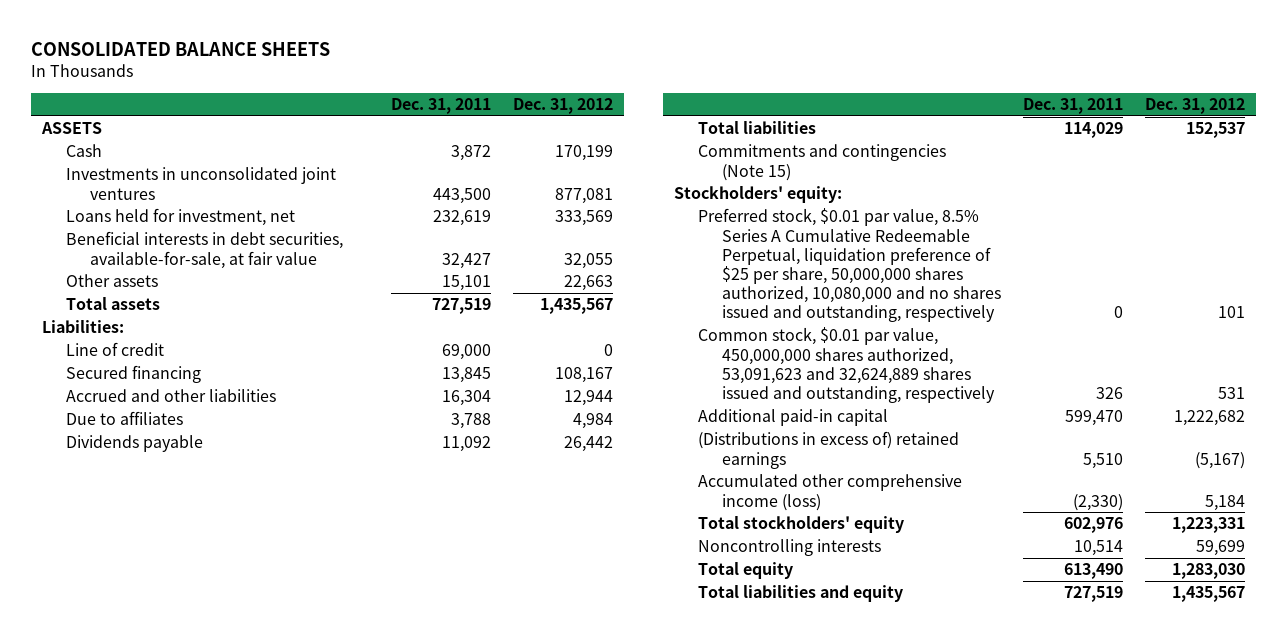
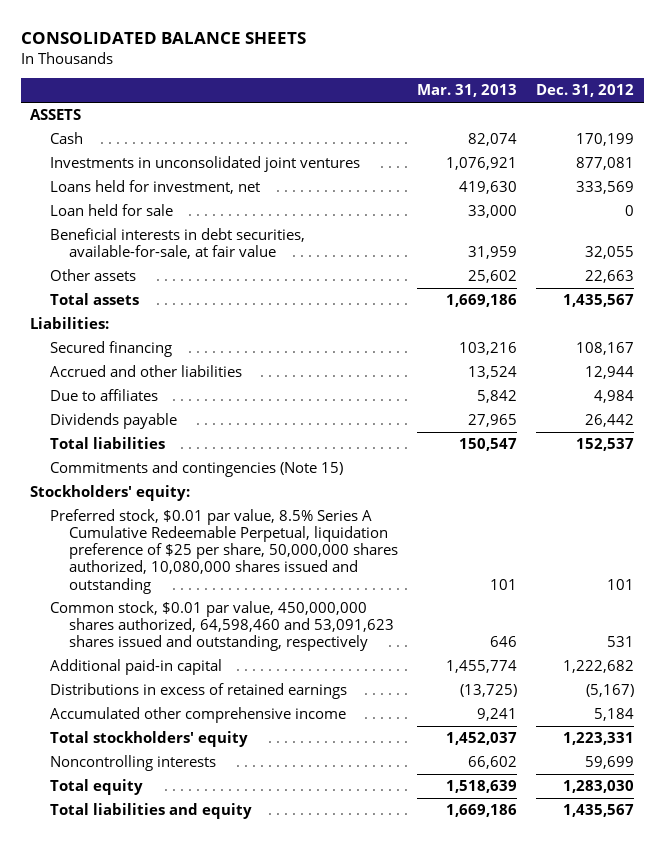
- | Dec. 31, 2011 | Dec. 31, 2012
+ | Mar. 31, 2013 | Dec. 31, 2012
+ Loan held for sale | 33,000 | 0
- Line of credit | 69,000 | 0
- Preferred stock, $0.01 par value, 8.5% Series A Cumulative Redeemable Perpetual, liquidation preference of $25 per share, 50,000,000 shares authorized, 10,080,000 and no shares issued and outstanding, respectively | 0 | 101
- Common stock, $0.01 par value, 450,000,000 shares authorized, 53,091,623 and 32,624,889 shares issued and outstanding, respectively | 326 | 531
+ Preferred stock, $0.01 par value, 8.5% Series A Cumulative Redeemable Perpetual, liquidation preference of $25 per share, 50,000,000 shares authorized, 10,080,000 shares issued and outstanding | 101 | 101
+ Common stock, $0.01 par value, 450,000,000 shares authorized, 64,598,460 and 53,091,623 shares issued and outstanding, respectively | 646 | 531
- (Distributions in excess of) retained earnings | 5,510 | (5,167)
- Accumulated other comprehensive income (loss) | (2,330) | 5,184
+ Distributions in excess of retained earnings | (13,725) | (5,167)
+ Accumulated other comprehensive income | 9,241 | 5,184

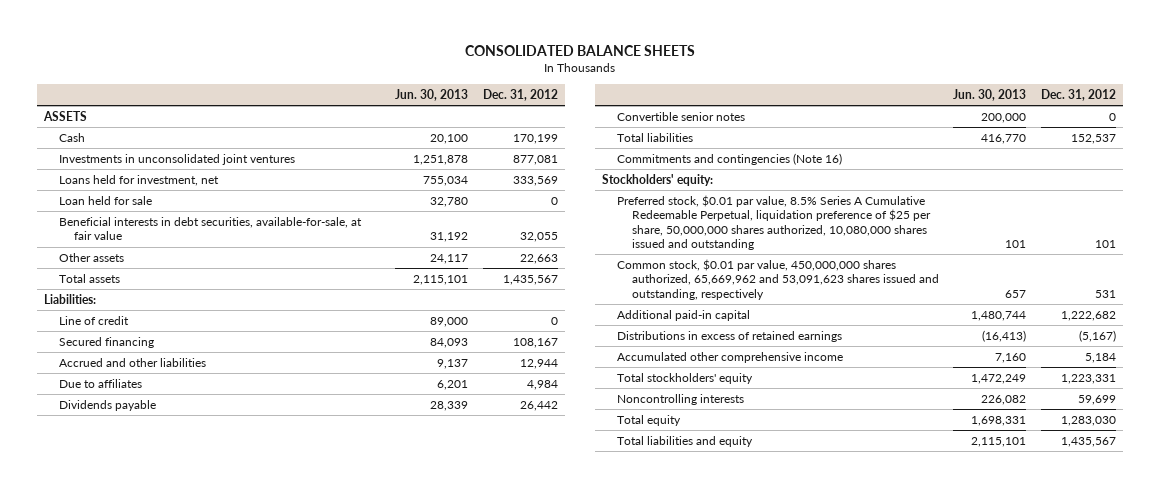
- | Mar. 31, 2013 | Dec. 31, 2012
+ | Jun. 30, 2013 | Dec. 31, 2012
+ Line of credit | 89,000 | 0
+ Convertible senior notes | 200,000 | 0
- Commitments and contingencies (Note 15)
+ Commitments and contingencies (Note 16)
- Common stock, $0.01 par value, 450,000,000 shares authorized, 64,598,460 and 53,091,623 shares issued and outstanding, respectively | 646 | 531
+ Common stock, $0.01 par value, 450,000,000 shares authorized, 65,669,962 and 53,091,623 shares issued and outstanding, respectively | 657 | 531

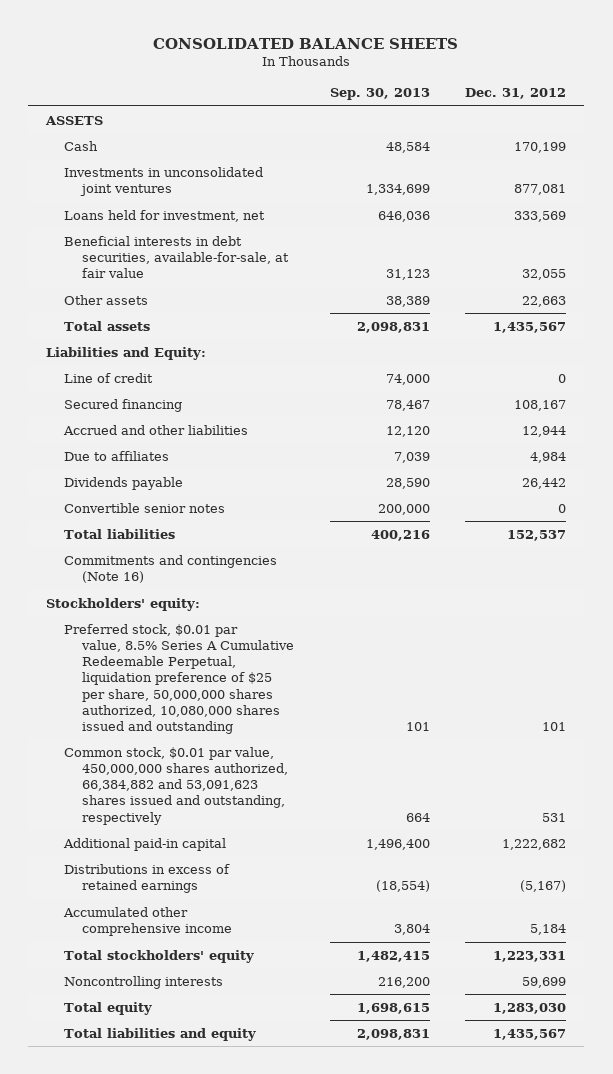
- | Jun. 30, 2013 | Dec. 31, 2012
+ | Sep. 30, 2013 | Dec. 31, 2012
- Loan held for sale | 32,780 | 0
- Liabilities:
+ Liabilities and Equity:
- Common stock, $0.01 par value, 450,000,000 shares authorized, 65,669,962 and 53,091,623 shares issued and outstanding, respectively | 657 | 531
+ Common stock, $0.01 par value, 450,000,000 shares authorized, 66,384,882 and 53,091,623 shares issued and outstanding, respectively | 664 | 531

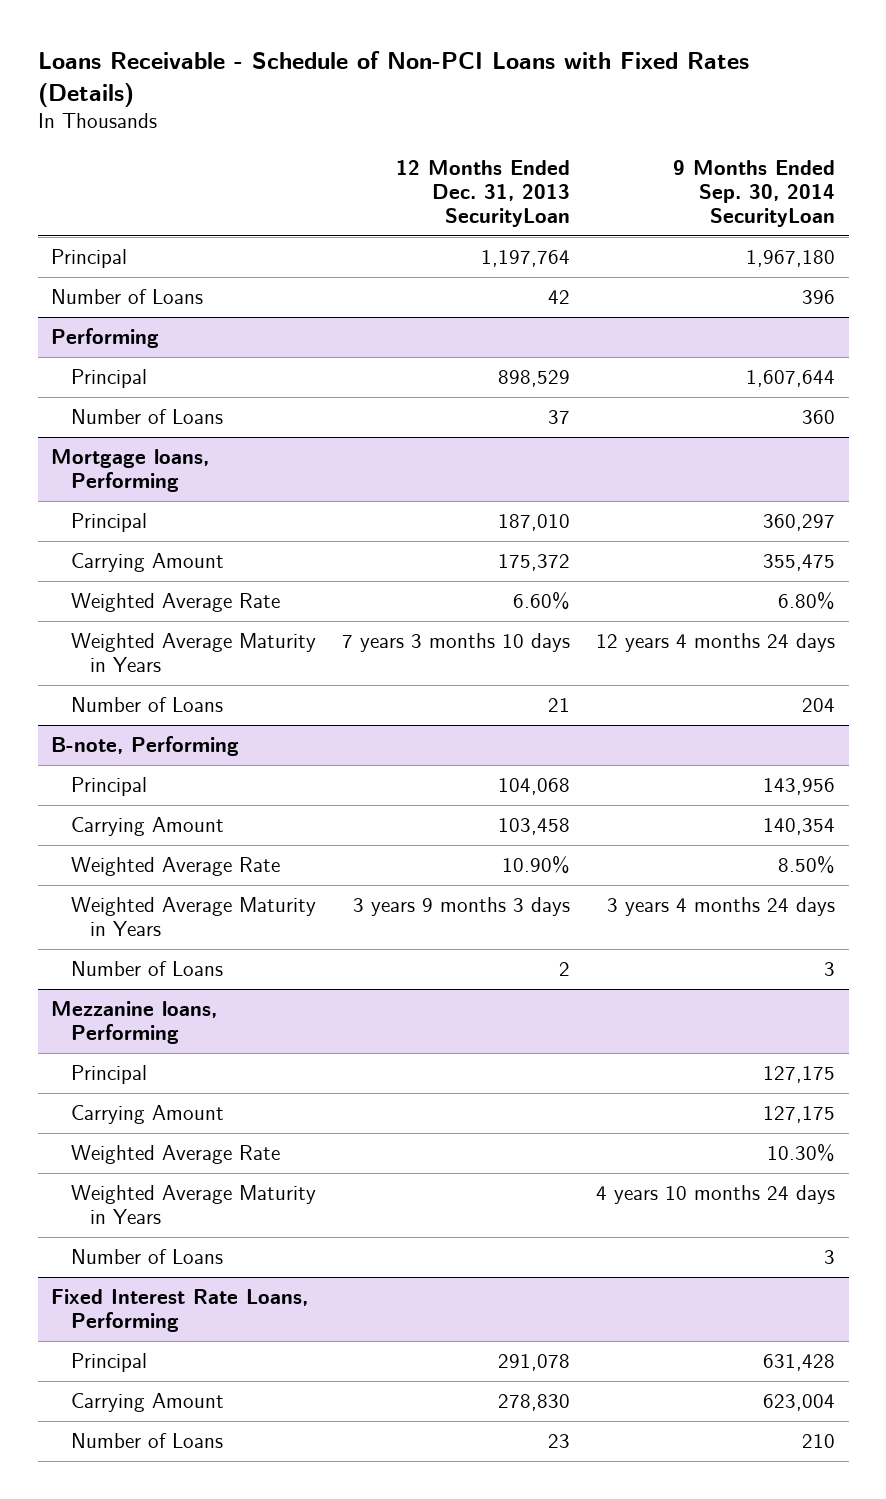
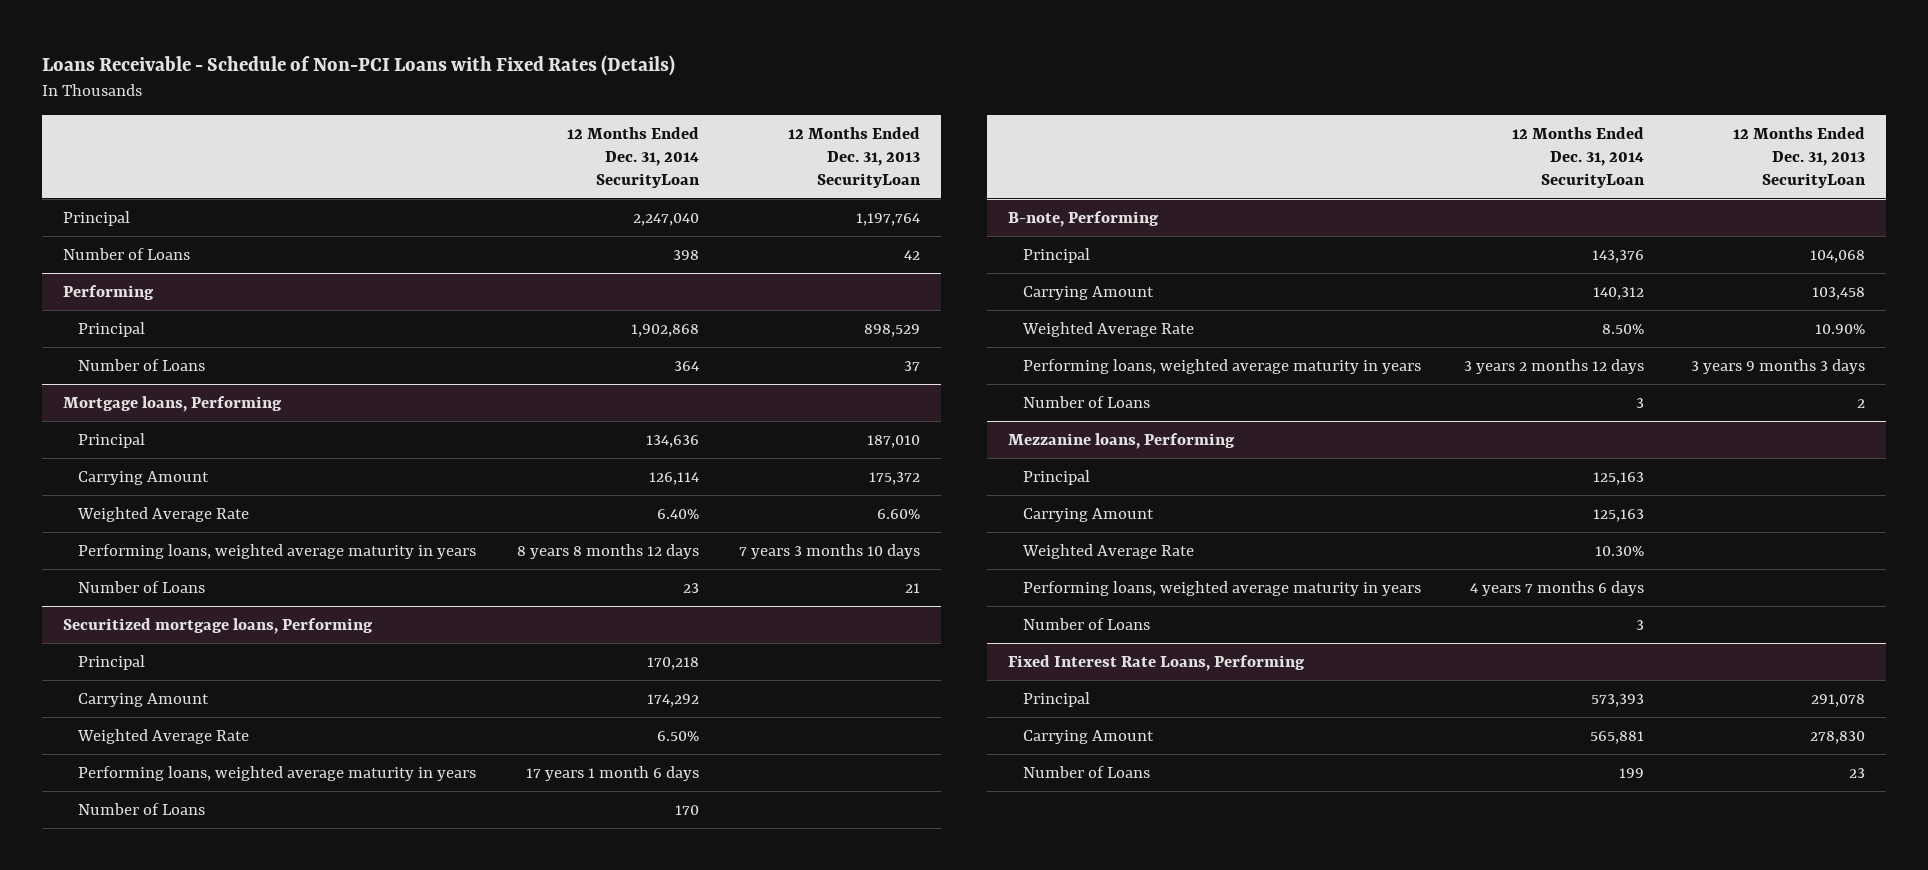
- | 12 Months Ended Dec. 31, 2013 SecurityLoan | 9 Months Ended Sep. 30, 2014 SecurityLoan
+ | 12 Months Ended Dec. 31, 2014 SecurityLoan | 12 Months Ended Dec. 31, 2013 SecurityLoan
@ Mortgage loans, Performing
- Weighted Average Maturity in Years | 7 years 3 months 10 days | 12 years 4 months 24 days
+ Performing loans, weighted average maturity in years | 8 years 8 months 12 days | 7 years 3 months 10 days
+ Securitized mortgage loans, Performing
+ Principal | 170,218 |
+ Carrying Amount | 174,292 |
+ Weighted Average Rate | 6.50% |
+ Performing loans, weighted average maturity in years | 17 years 1 month 6 days |
+ Number of Loans | 170 |
@ B-note, Performing
- Weighted Average Maturity in Years | 3 years 9 months 3 days | 3 years 4 months 24 days
+ Performing loans, weighted average maturity in years | 3 years 2 months 12 days | 3 years 9 months 3 days
@ Mezzanine loans, Performing
- Weighted Average Maturity in Years | | 4 years 10 months 24 days
+ Performing loans, weighted average maturity in years | 4 years 7 months 6 days |

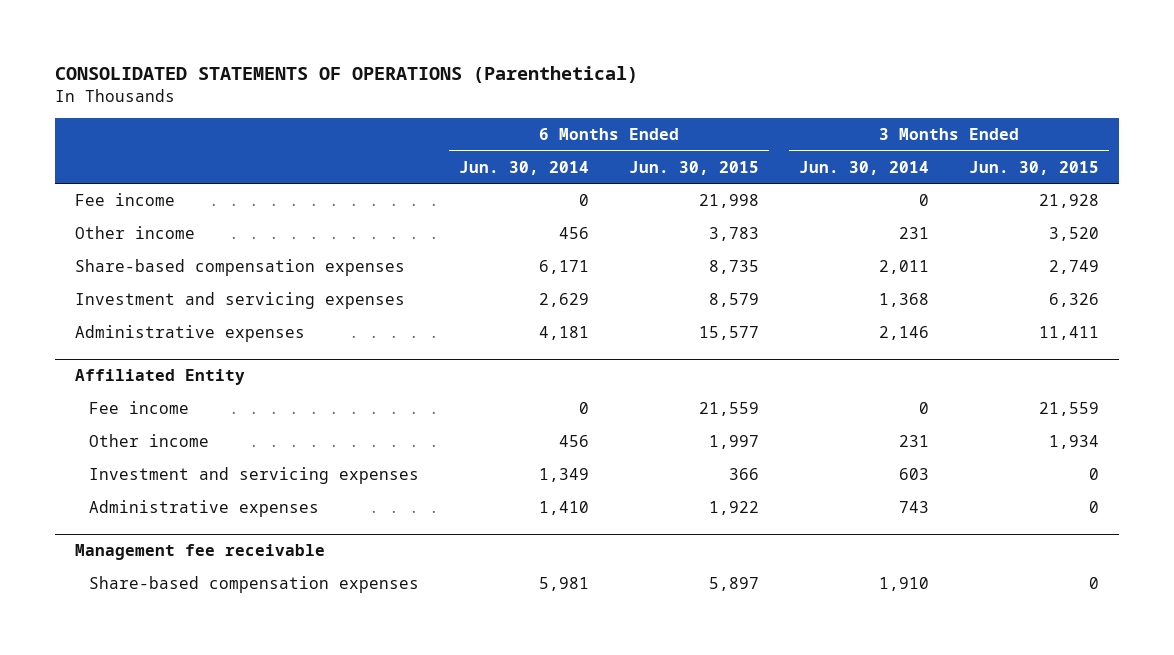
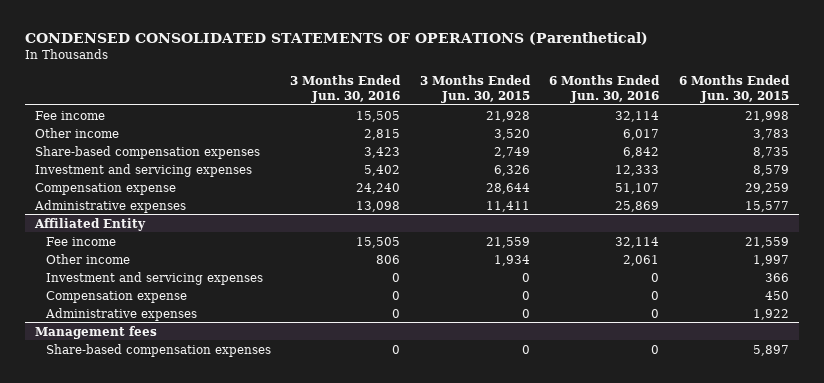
- CONSOLIDATED STATEMENTS OF OPERATIONS (Parenthetical)
+ CONDENSED CONSOLIDATED STATEMENTS OF OPERATIONS (Parenthetical)
- | 6 Months Ended Jun. 30, 2014 | 6 Months Ended Jun. 30, 2015 | 3 Months Ended Jun. 30, 2014 | 3 Months Ended Jun. 30, 2015
+ | 3 Months Ended Jun. 30, 2016 | 3 Months Ended Jun. 30, 2015 | 6 Months Ended Jun. 30, 2016 | 6 Months Ended Jun. 30, 2015
+ Compensation expense | 24,240 | 28,644 | 51,107 | 29,259
@ Affiliated Entity
+ Compensation expense | 0 | 0 | 0 | 450
- Management fee receivable
+ Management fees

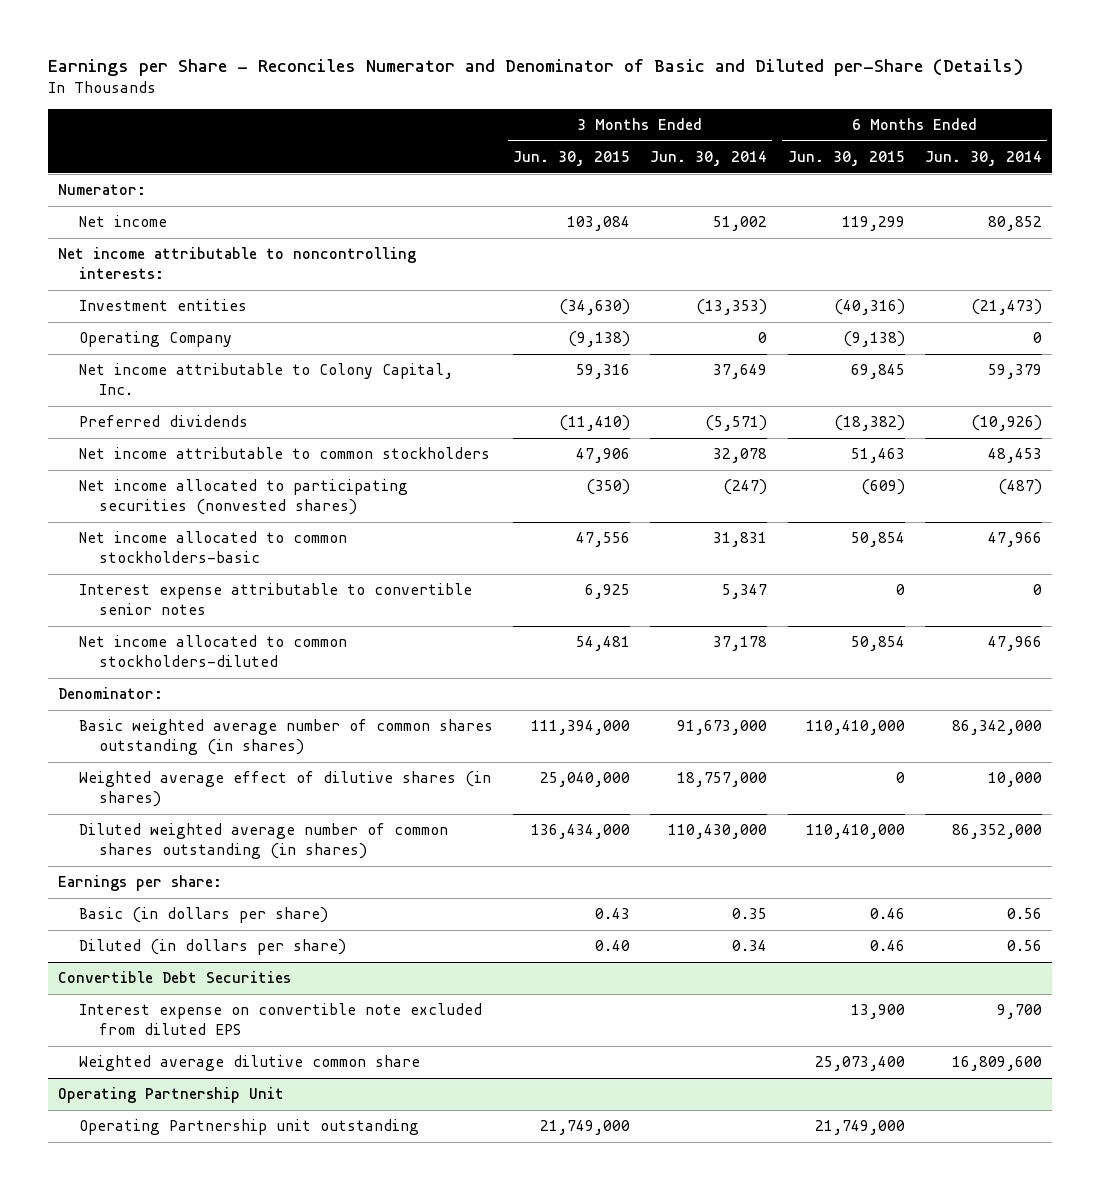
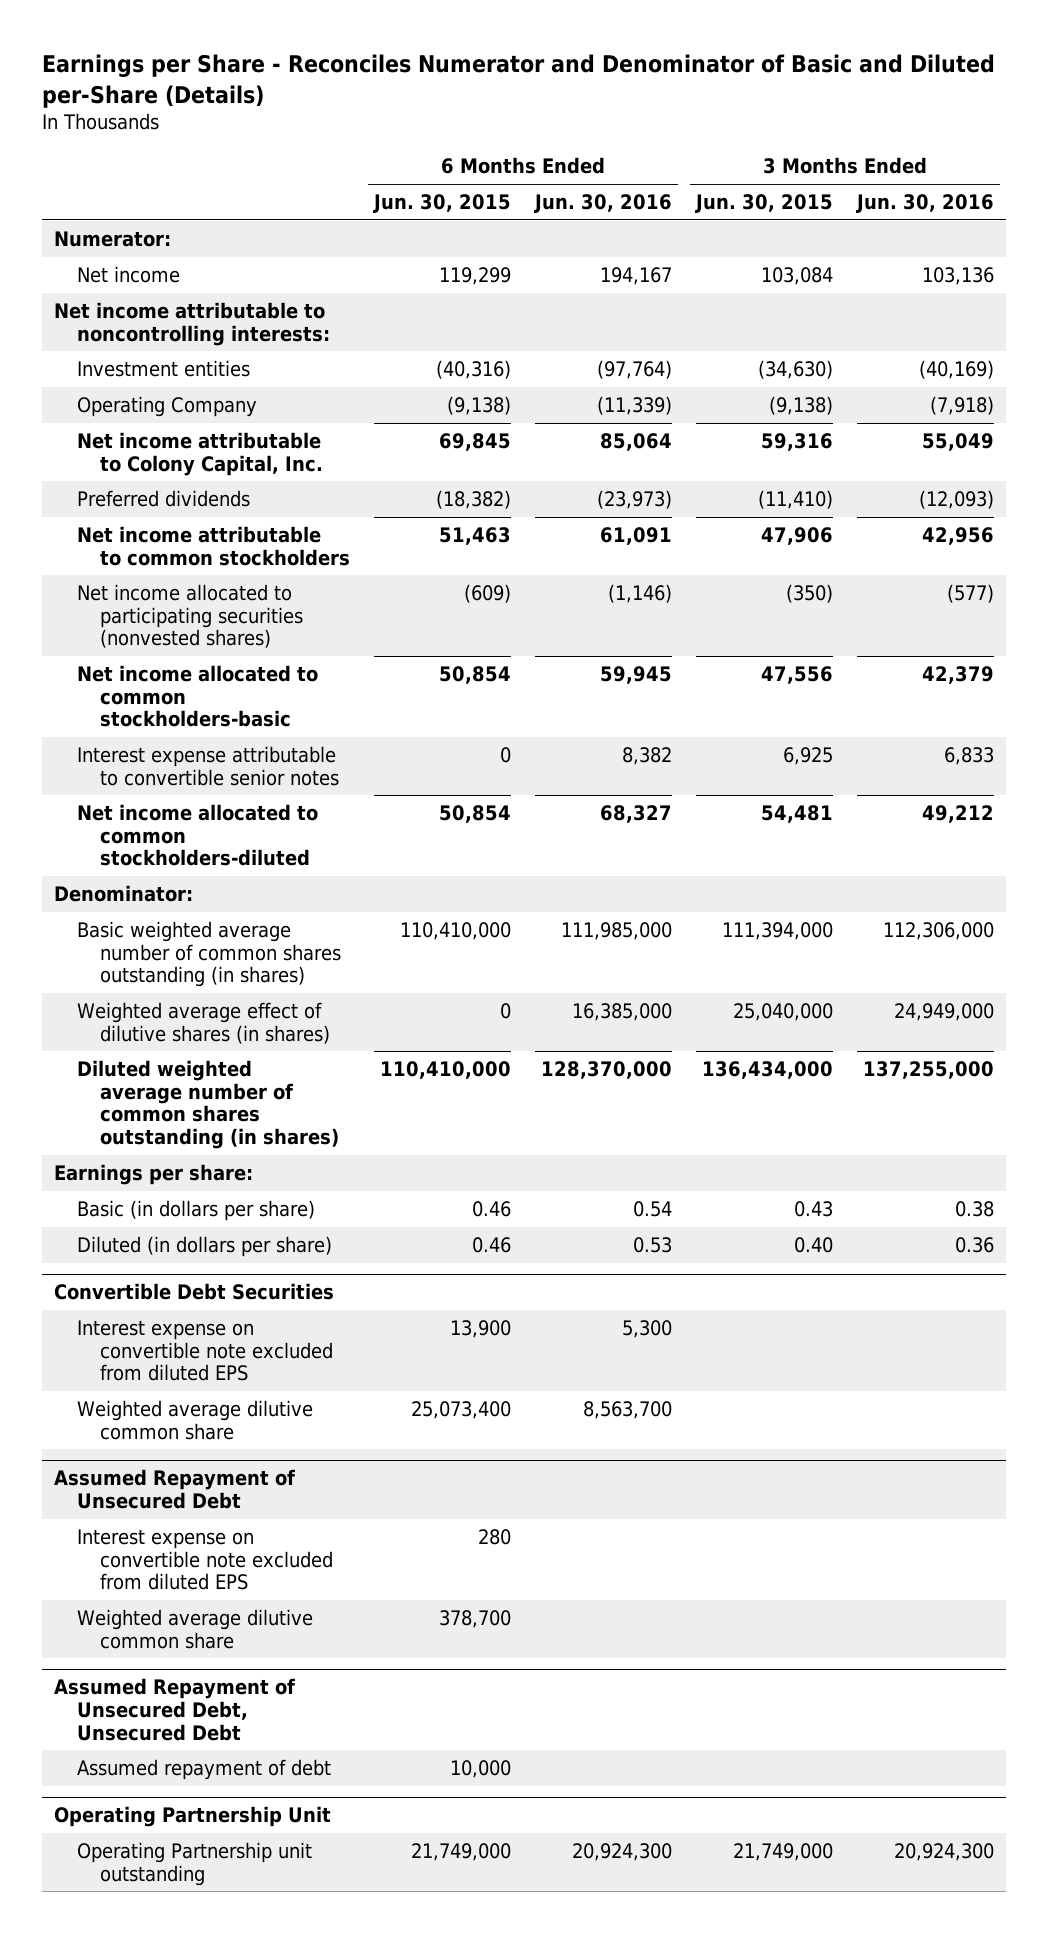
- | 3 Months Ended Jun. 30, 2015 | 3 Months Ended Jun. 30, 2014 | 6 Months Ended Jun. 30, 2015 | 6 Months Ended Jun. 30, 2014
+ | 6 Months Ended Jun. 30, 2015 | 6 Months Ended Jun. 30, 2016 | 3 Months Ended Jun. 30, 2015 | 3 Months Ended Jun. 30, 2016
+ Assumed Repayment of Unsecured Debt
+ Interest expense on convertible note excluded from diluted EPS | 280 | | |
+ Weighted average dilutive common share | 378,700 | | |
+ Assumed Repayment of Unsecured Debt, Unsecured Debt
+ Assumed repayment of debt | 10,000 | | |

